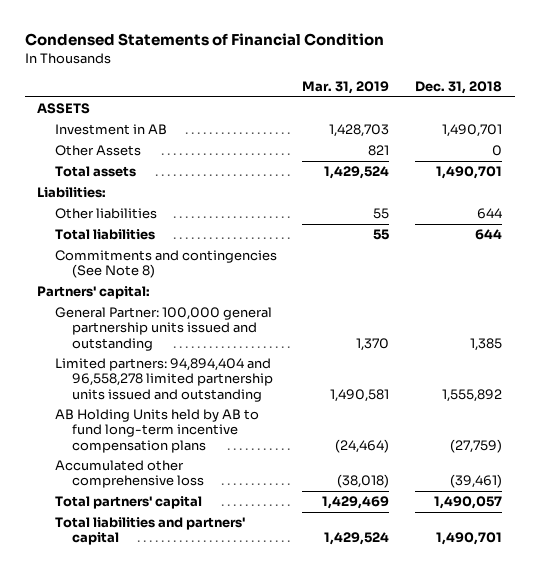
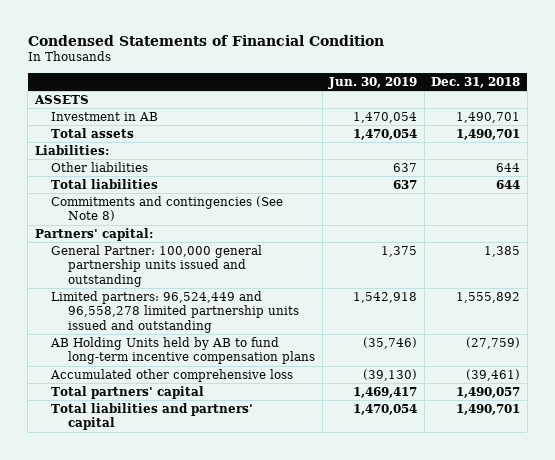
- | Mar. 31, 2019 | Dec. 31, 2018
+ | Jun. 30, 2019 | Dec. 31, 2018
- Other Assets | 821 | 0
- Limited partners: 94,894,404 and 96,558,278 limited partnership units issued and outstanding | 1,490,581 | 1,555,892
+ Limited partners: 96,524,449 and 96,558,278 limited partnership units issued and outstanding | 1,542,918 | 1,555,892

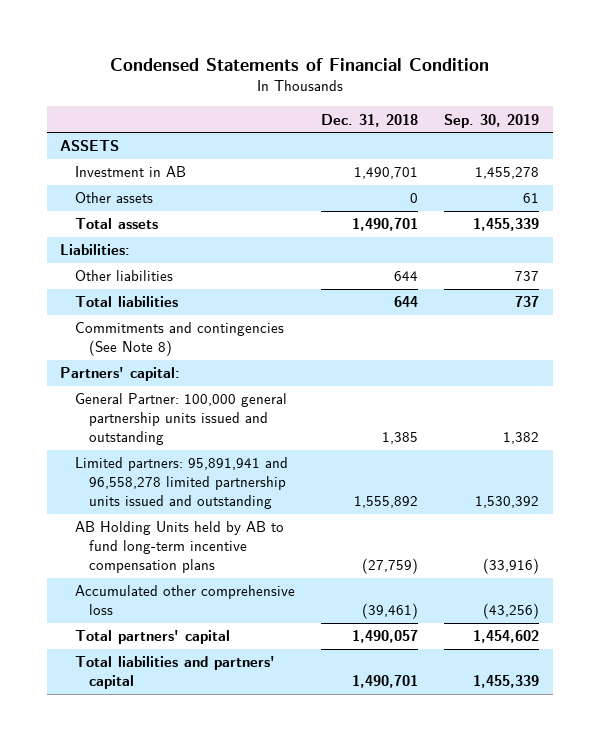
- | Jun. 30, 2019 | Dec. 31, 2018
+ | Dec. 31, 2018 | Sep. 30, 2019
+ Other assets | 0 | 61
- Limited partners: 96,524,449 and 96,558,278 limited partnership units issued and outstanding | 1,542,918 | 1,555,892
+ Limited partners: 95,891,941 and 96,558,278 limited partnership units issued and outstanding | 1,555,892 | 1,530,392

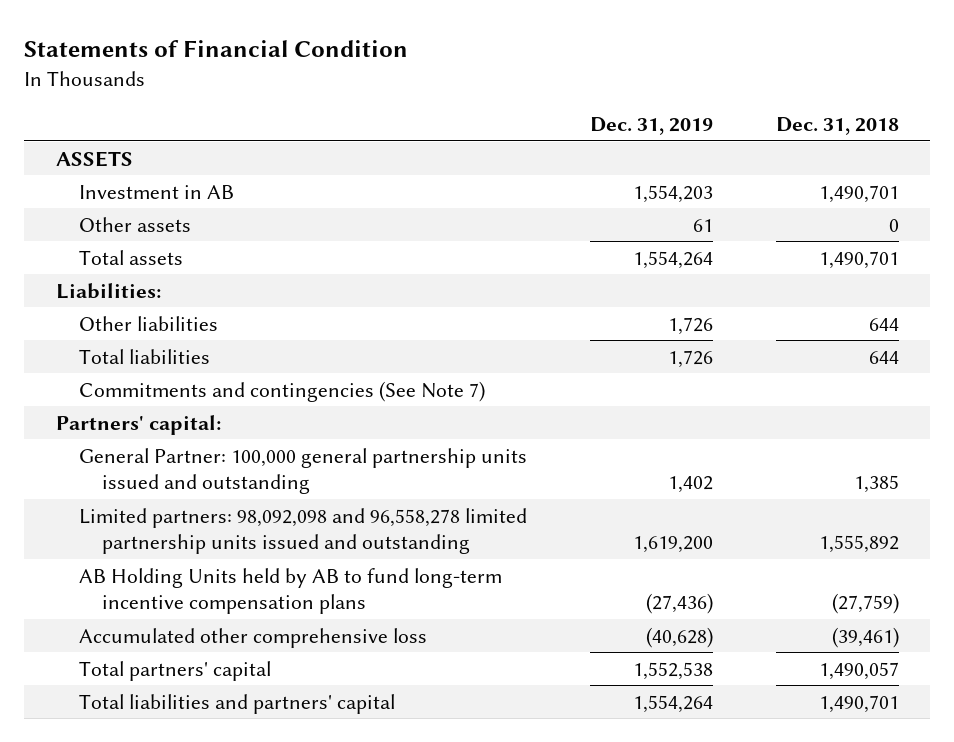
- Condensed Statements of Financial Condition
+ Statements of Financial Condition
- | Dec. 31, 2018 | Sep. 30, 2019
+ | Dec. 31, 2019 | Dec. 31, 2018
- Commitments and contingencies (See Note 8)
+ Commitments and contingencies (See Note 7)
- Limited partners: 95,891,941 and 96,558,278 limited partnership units issued and outstanding | 1,555,892 | 1,530,392
+ Limited partners: 98,092,098 and 96,558,278 limited partnership units issued and outstanding | 1,619,200 | 1,555,892

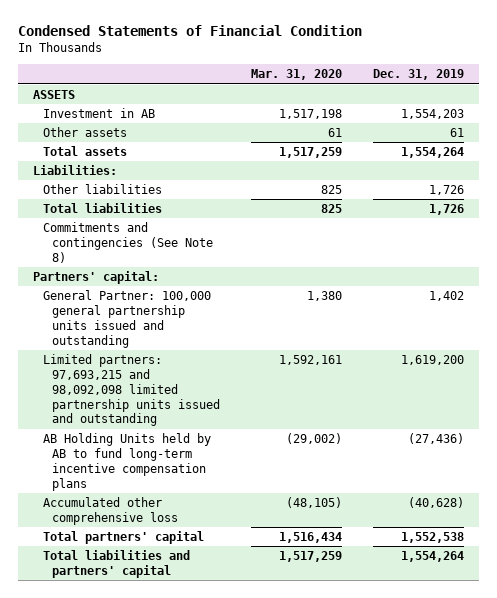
- Statements of Financial Condition
+ Condensed Statements of Financial Condition
- | Dec. 31, 2019 | Dec. 31, 2018
+ | Mar. 31, 2020 | Dec. 31, 2019
- Commitments and contingencies (See Note 7)
+ Commitments and contingencies (See Note 8)
- Limited partners: 98,092,098 and 96,558,278 limited partnership units issued and outstanding | 1,619,200 | 1,555,892
+ Limited partners: 97,693,215 and 98,092,098 limited partnership units issued and outstanding | 1,592,161 | 1,619,200

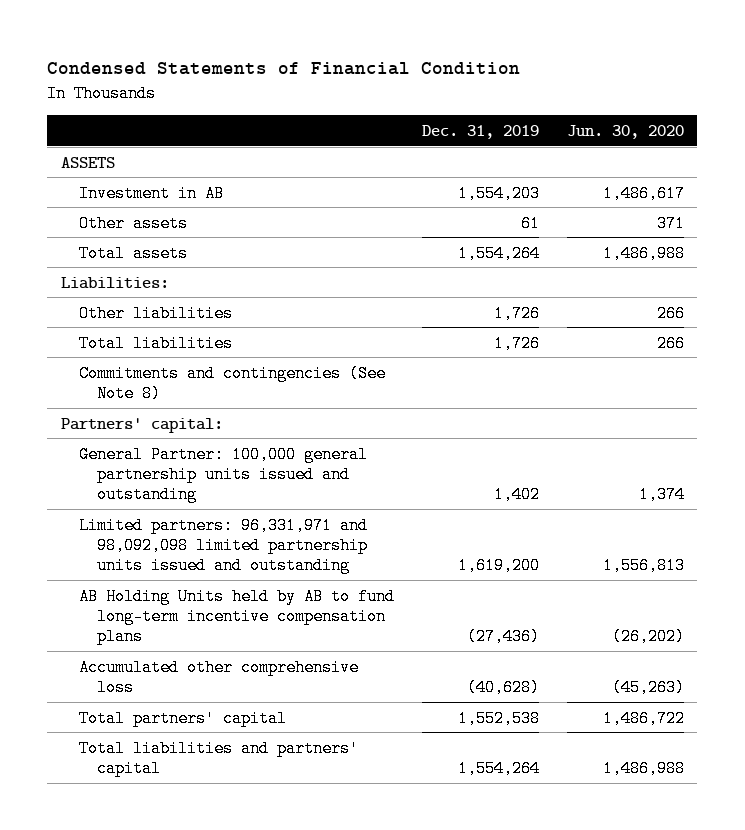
- | Mar. 31, 2020 | Dec. 31, 2019
+ | Dec. 31, 2019 | Jun. 30, 2020
- Limited partners: 97,693,215 and 98,092,098 limited partnership units issued and outstanding | 1,592,161 | 1,619,200
+ Limited partners: 96,331,971 and 98,092,098 limited partnership units issued and outstanding | 1,619,200 | 1,556,813

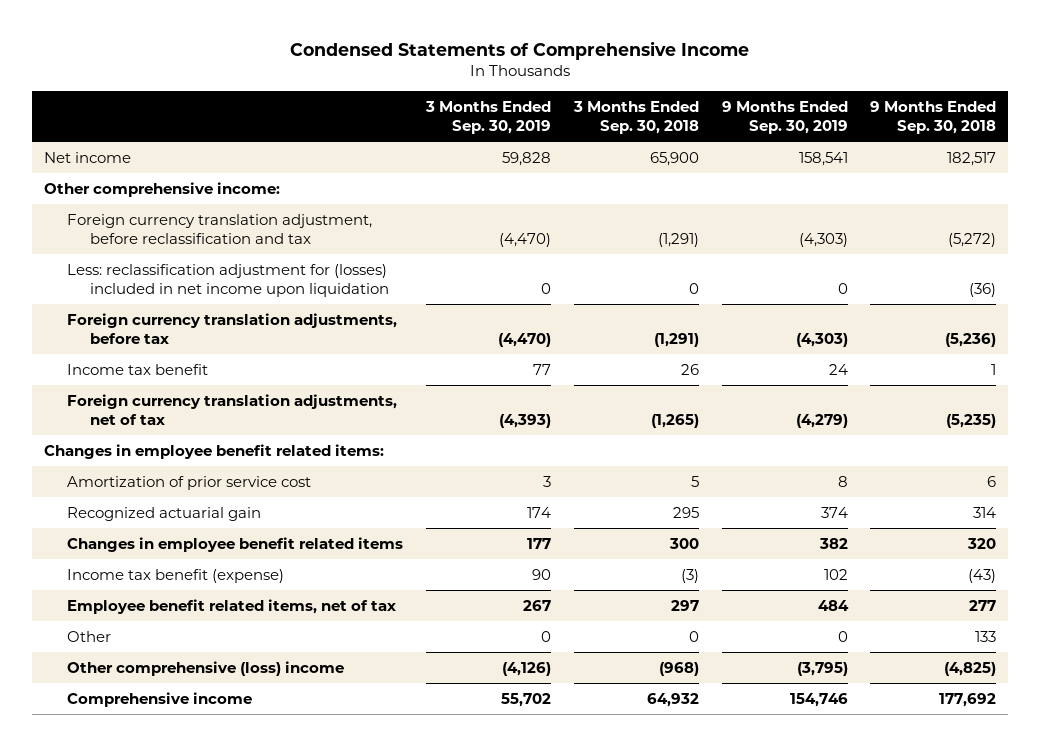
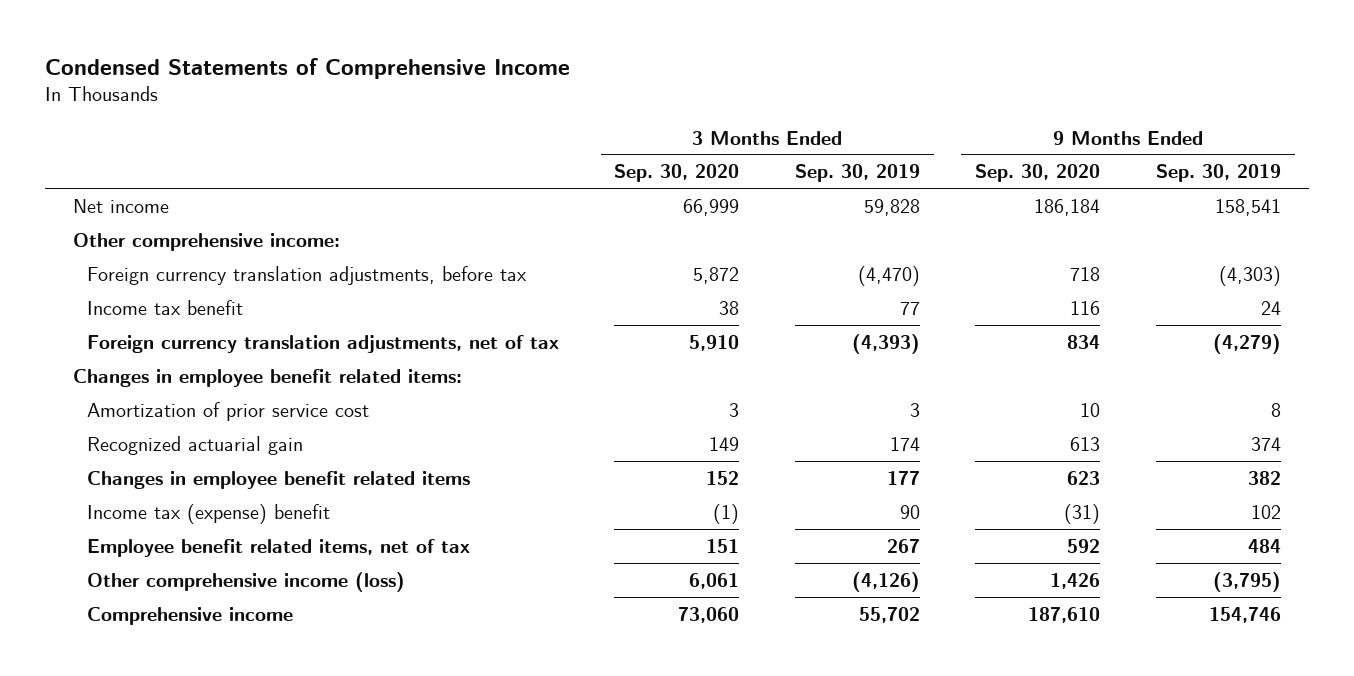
- | 3 Months Ended Sep. 30, 2019 | 3 Months Ended Sep. 30, 2018 | 9 Months Ended Sep. 30, 2019 | 9 Months Ended Sep. 30, 2018
+ | 3 Months Ended Sep. 30, 2020 | 3 Months Ended Sep. 30, 2019 | 9 Months Ended Sep. 30, 2020 | 9 Months Ended Sep. 30, 2019
- Foreign currency translation adjustment, before reclassification and tax | (4,470) | (1,291) | (4,303) | (5,272)
- Less: reclassification adjustment for (losses) included in net income upon liquidation | 0 | 0 | 0 | (36)
- Income tax benefit (expense) | 90 | (3) | 102 | (43)
+ Income tax (expense) benefit | (1) | 90 | (31) | 102
- Other | 0 | 0 | 0 | 133
- Other comprehensive (loss) income | (4,126) | (968) | (3,795) | (4,825)
+ Other comprehensive income (loss) | 6,061 | (4,126) | 1,426 | (3,795)

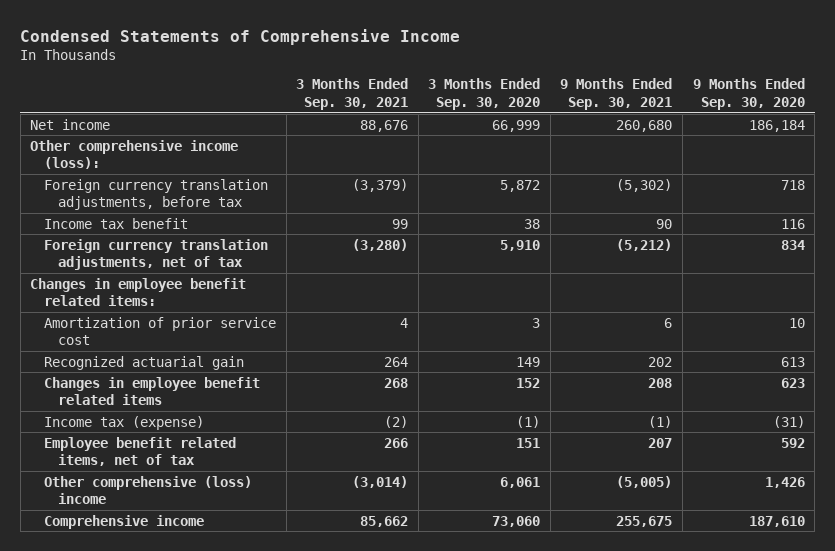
- | 3 Months Ended Sep. 30, 2020 | 3 Months Ended Sep. 30, 2019 | 9 Months Ended Sep. 30, 2020 | 9 Months Ended Sep. 30, 2019
+ | 3 Months Ended Sep. 30, 2021 | 3 Months Ended Sep. 30, 2020 | 9 Months Ended Sep. 30, 2021 | 9 Months Ended Sep. 30, 2020
- Other comprehensive income:
+ Other comprehensive income (loss):
- Income tax (expense) benefit | (1) | 90 | (31) | 102
+ Income tax (expense) | (2) | (1) | (1) | (31)
- Other comprehensive income (loss) | 6,061 | (4,126) | 1,426 | (3,795)
+ Other comprehensive (loss) income | (3,014) | 6,061 | (5,005) | 1,426

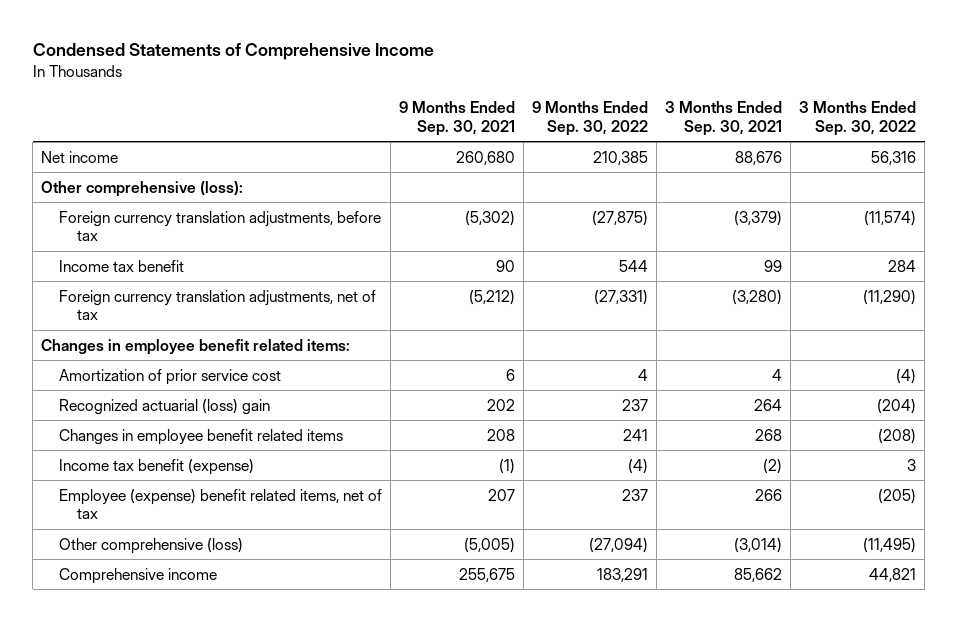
- | 3 Months Ended Sep. 30, 2021 | 3 Months Ended Sep. 30, 2020 | 9 Months Ended Sep. 30, 2021 | 9 Months Ended Sep. 30, 2020
+ | 9 Months Ended Sep. 30, 2021 | 9 Months Ended Sep. 30, 2022 | 3 Months Ended Sep. 30, 2021 | 3 Months Ended Sep. 30, 2022
- Other comprehensive income (loss):
+ Other comprehensive (loss):
- Recognized actuarial gain | 264 | 149 | 202 | 613
+ Recognized actuarial (loss) gain | 202 | 237 | 264 | (204)
- Income tax (expense) | (2) | (1) | (1) | (31)
- Employee benefit related items, net of tax | 266 | 151 | 207 | 592
- Other comprehensive (loss) income | (3,014) | 6,061 | (5,005) | 1,426
+ Income tax benefit (expense) | (1) | (4) | (2) | 3
+ Employee (expense) benefit related items, net of tax | 207 | 237 | 266 | (205)
+ Other comprehensive (loss) | (5,005) | (27,094) | (3,014) | (11,495)

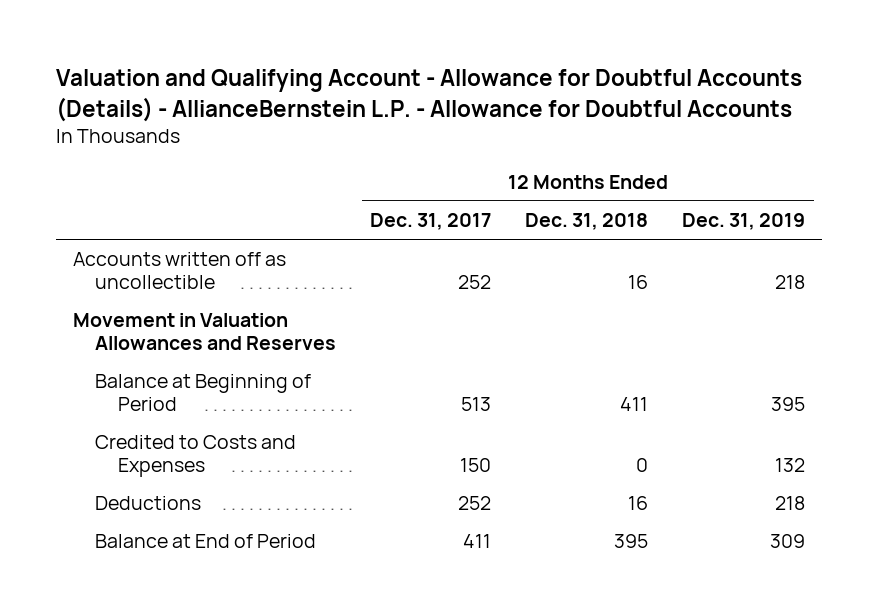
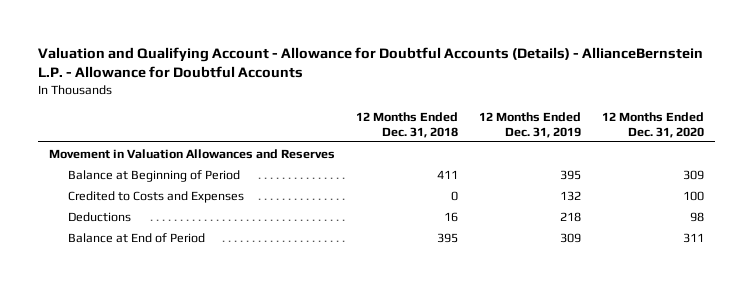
- | 12 Months Ended Dec. 31, 2017 | 12 Months Ended Dec. 31, 2018 | 12 Months Ended Dec. 31, 2019
+ | 12 Months Ended Dec. 31, 2018 | 12 Months Ended Dec. 31, 2019 | 12 Months Ended Dec. 31, 2020
- Accounts written off as uncollectible | 252 | 16 | 218

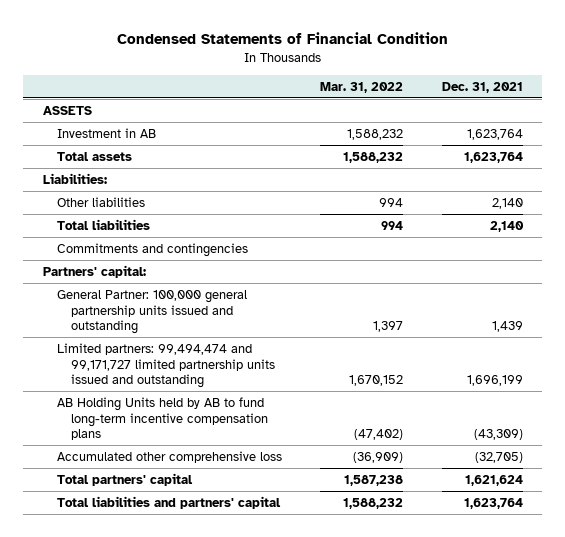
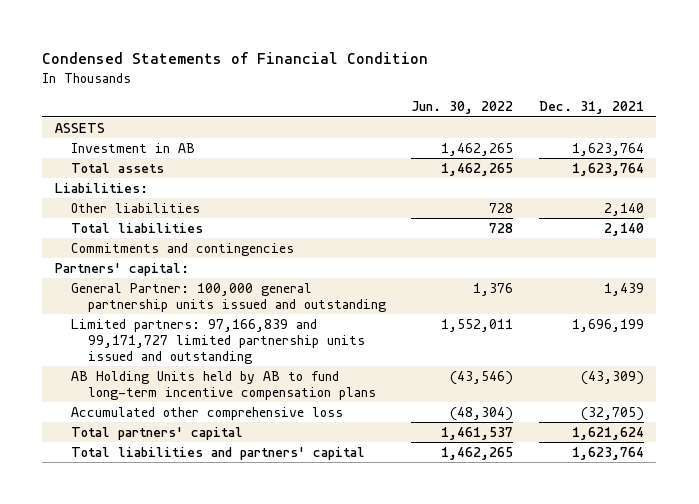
- | Mar. 31, 2022 | Dec. 31, 2021
+ | Jun. 30, 2022 | Dec. 31, 2021
- Limited partners: 99,494,474 and 99,171,727 limited partnership units issued and outstanding | 1,670,152 | 1,696,199
+ Limited partners: 97,166,839 and 99,171,727 limited partnership units issued and outstanding | 1,552,011 | 1,696,199

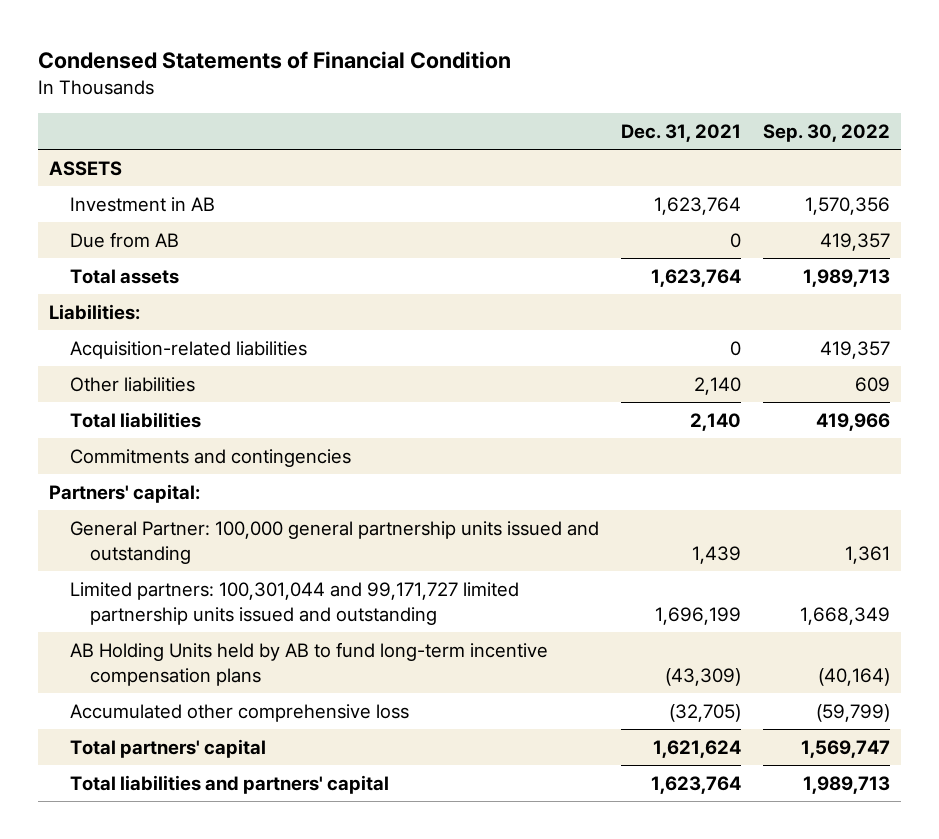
- | Jun. 30, 2022 | Dec. 31, 2021
+ | Dec. 31, 2021 | Sep. 30, 2022
+ Due from AB | 0 | 419,357
+ Acquisition-related liabilities | 0 | 419,357
- Limited partners: 97,166,839 and 99,171,727 limited partnership units issued and outstanding | 1,552,011 | 1,696,199
+ Limited partners: 100,301,044 and 99,171,727 limited partnership units issued and outstanding | 1,696,199 | 1,668,349

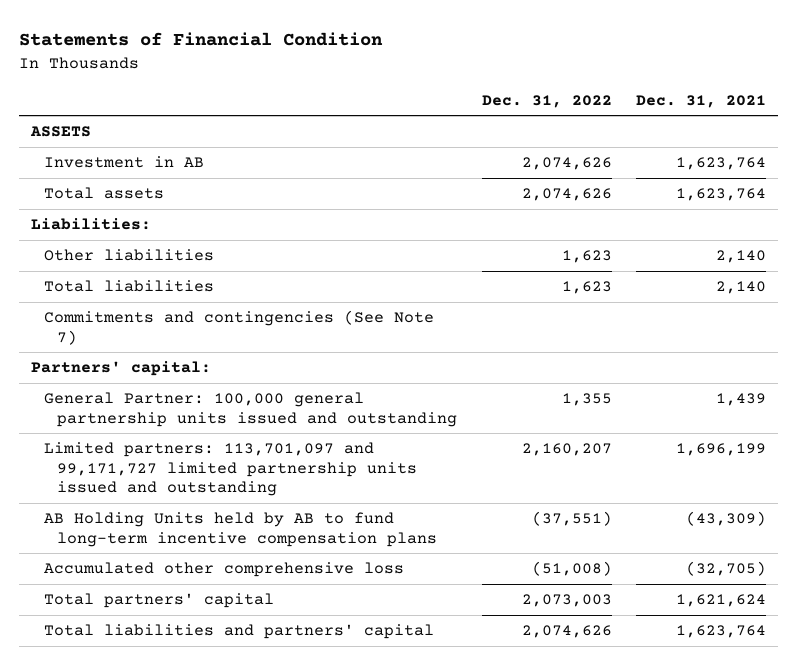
- Condensed Statements of Financial Condition
+ Statements of Financial Condition
- | Dec. 31, 2021 | Sep. 30, 2022
+ | Dec. 31, 2022 | Dec. 31, 2021
- Due from AB | 0 | 419,357
- Acquisition-related liabilities | 0 | 419,357
- Commitments and contingencies
+ Commitments and contingencies (See Note 7)
- Limited partners: 100,301,044 and 99,171,727 limited partnership units issued and outstanding | 1,696,199 | 1,668,349
+ Limited partners: 113,701,097 and 99,171,727 limited partnership units issued and outstanding | 2,160,207 | 1,696,199

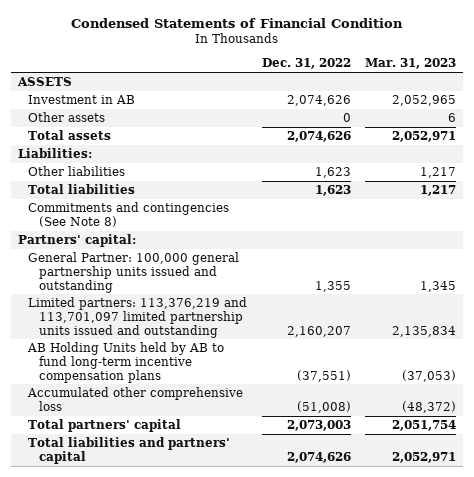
- Statements of Financial Condition
+ Condensed Statements of Financial Condition
- | Dec. 31, 2022 | Dec. 31, 2021
+ | Dec. 31, 2022 | Mar. 31, 2023
+ Other assets | 0 | 6
- Commitments and contingencies (See Note 7)
+ Commitments and contingencies (See Note 8)
- Limited partners: 113,701,097 and 99,171,727 limited partnership units issued and outstanding | 2,160,207 | 1,696,199
+ Limited partners: 113,376,219 and 113,701,097 limited partnership units issued and outstanding | 2,160,207 | 2,135,834

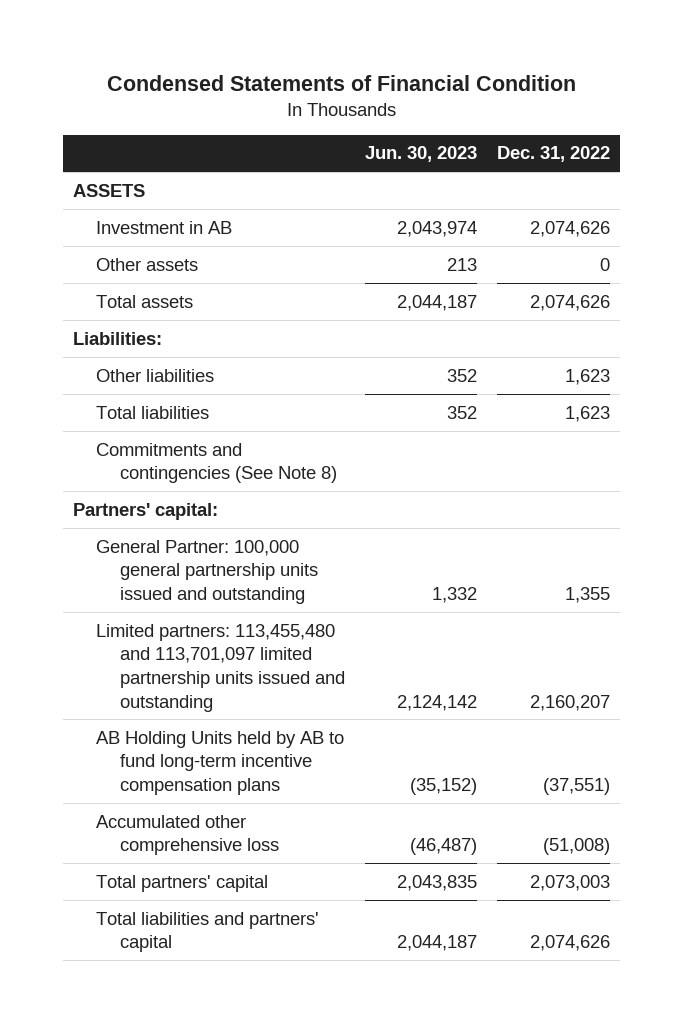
- | Dec. 31, 2022 | Mar. 31, 2023
+ | Jun. 30, 2023 | Dec. 31, 2022
- Limited partners: 113,376,219 and 113,701,097 limited partnership units issued and outstanding | 2,160,207 | 2,135,834
+ Limited partners: 113,455,480 and 113,701,097 limited partnership units issued and outstanding | 2,124,142 | 2,160,207

